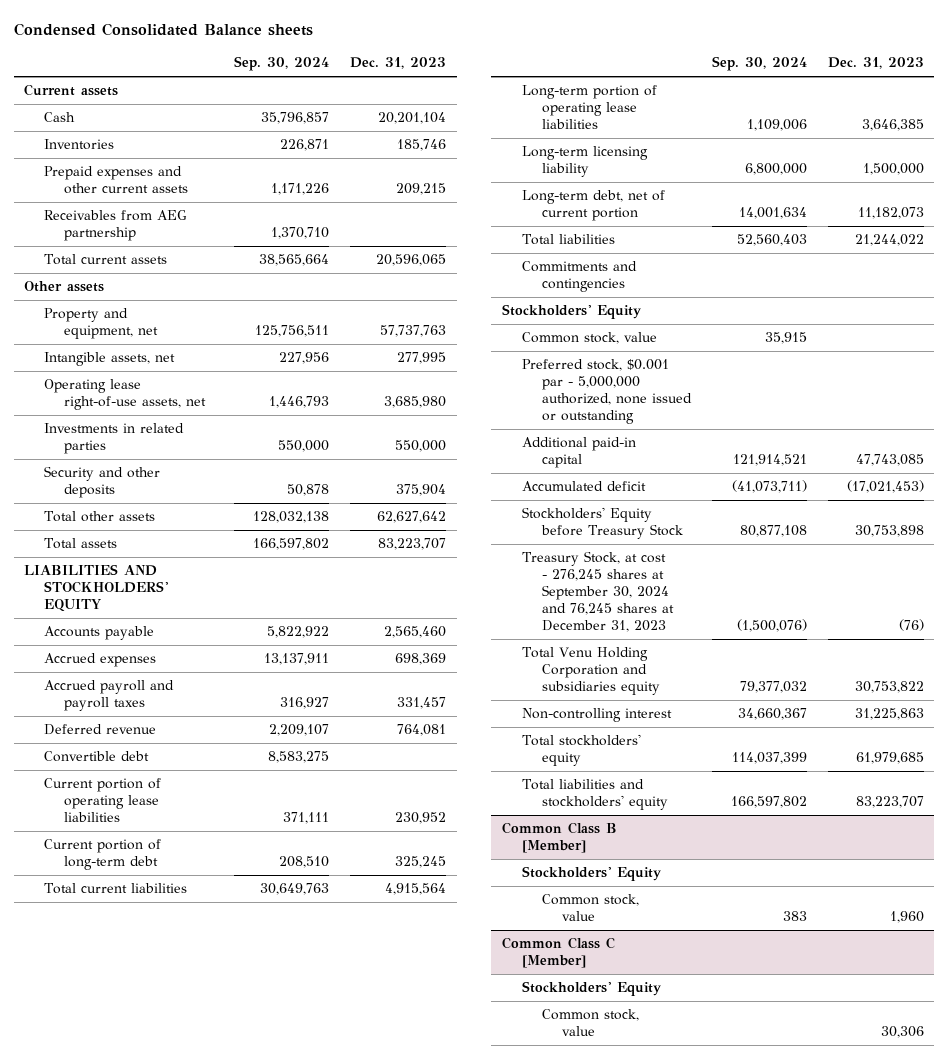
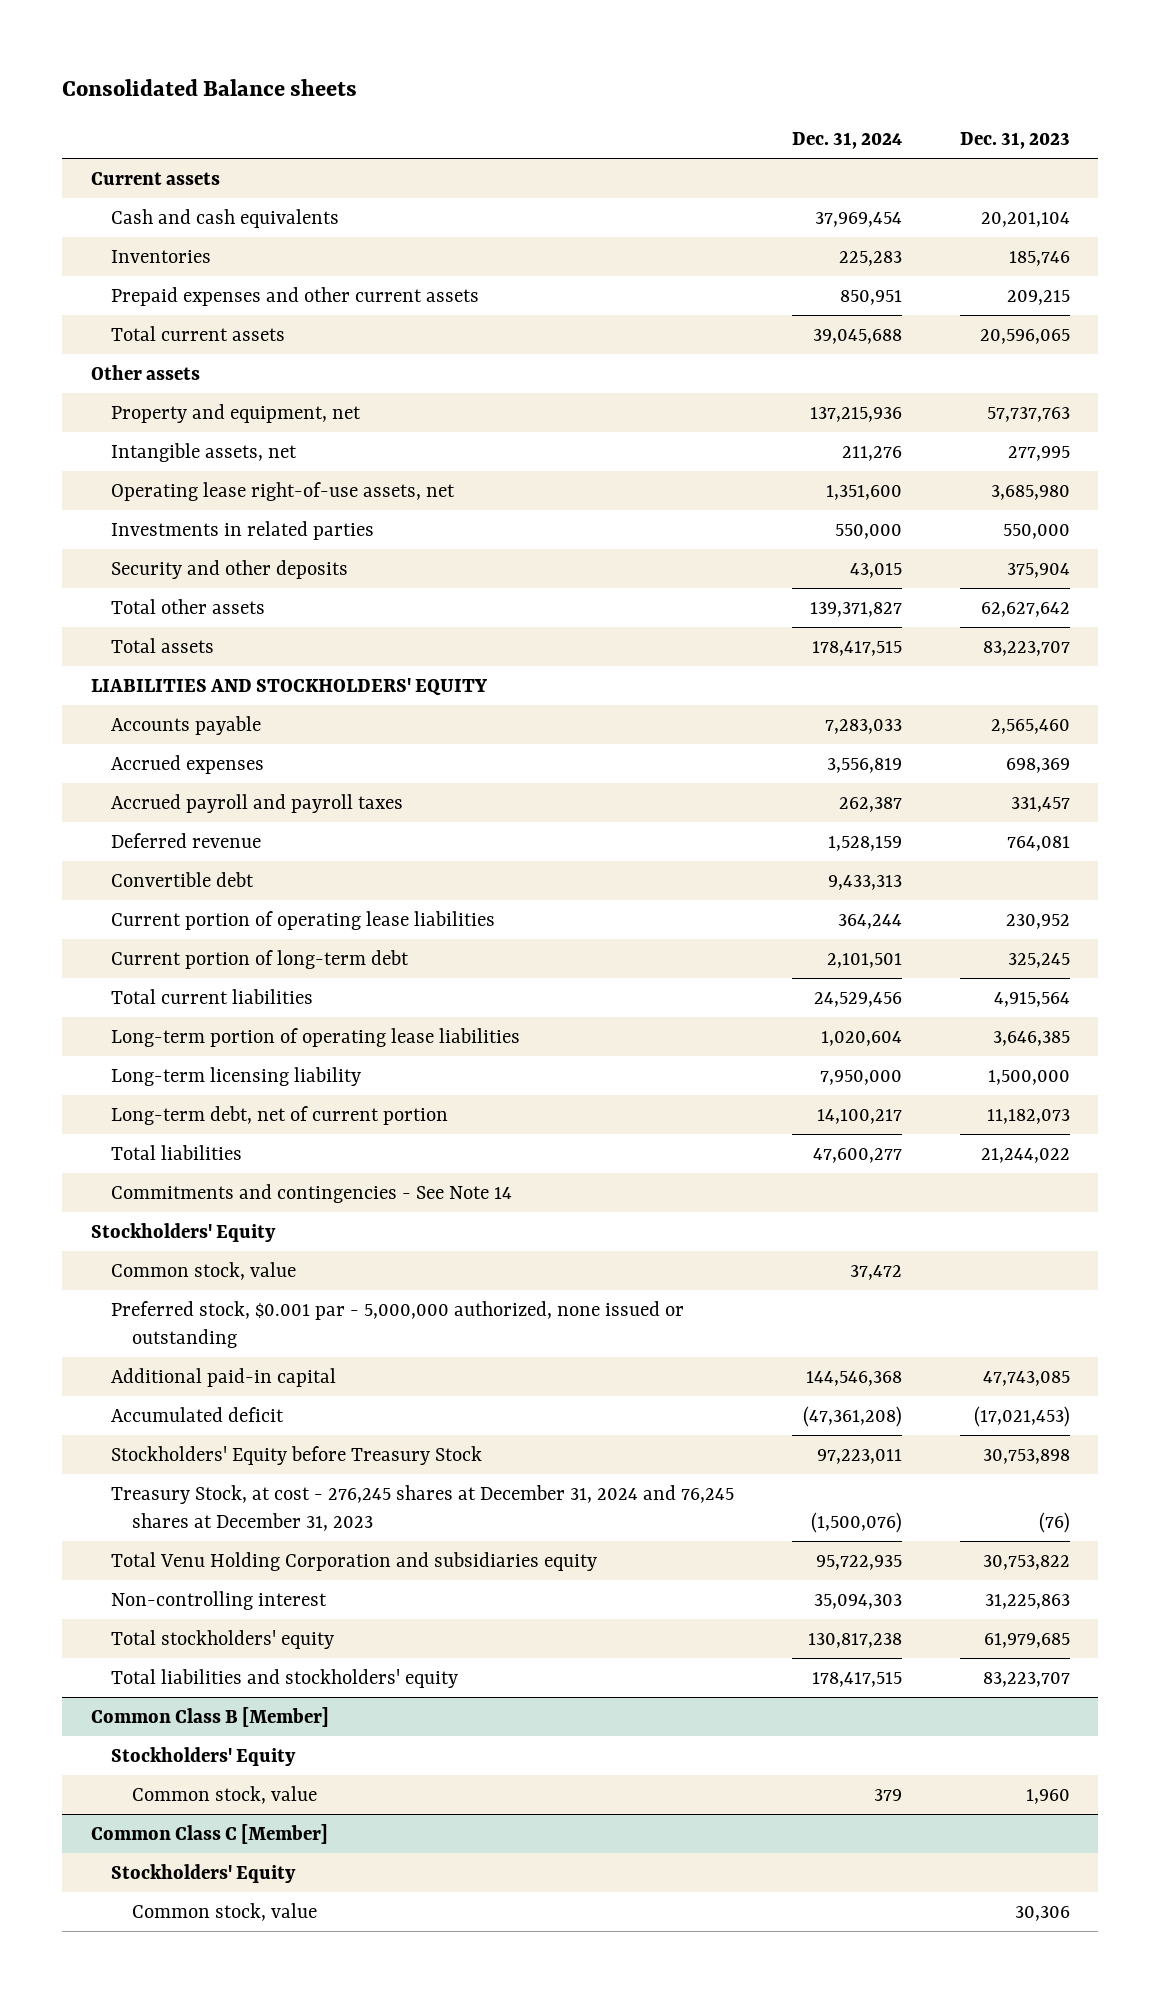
- Condensed Consolidated Balance sheets
+ Consolidated Balance sheets
- | Sep. 30, 2024 | Dec. 31, 2023
+ | Dec. 31, 2024 | Dec. 31, 2023
- Cash | 35,796,857 | 20,201,104
+ Cash and cash equivalents | 37,969,454 | 20,201,104
- Receivables from AEG partnership | 1,370,710 |
- Commitments and contingencies
+ Commitments and contingencies - See Note 14
- Treasury Stock, at cost - 276,245 shares at September 30, 2024 and 76,245 shares at December 31, 2023 | (1,500,076) | (76)
+ Treasury Stock, at cost - 276,245 shares at December 31, 2024 and 76,245 shares at December 31, 2023 | (1,500,076) | (76)

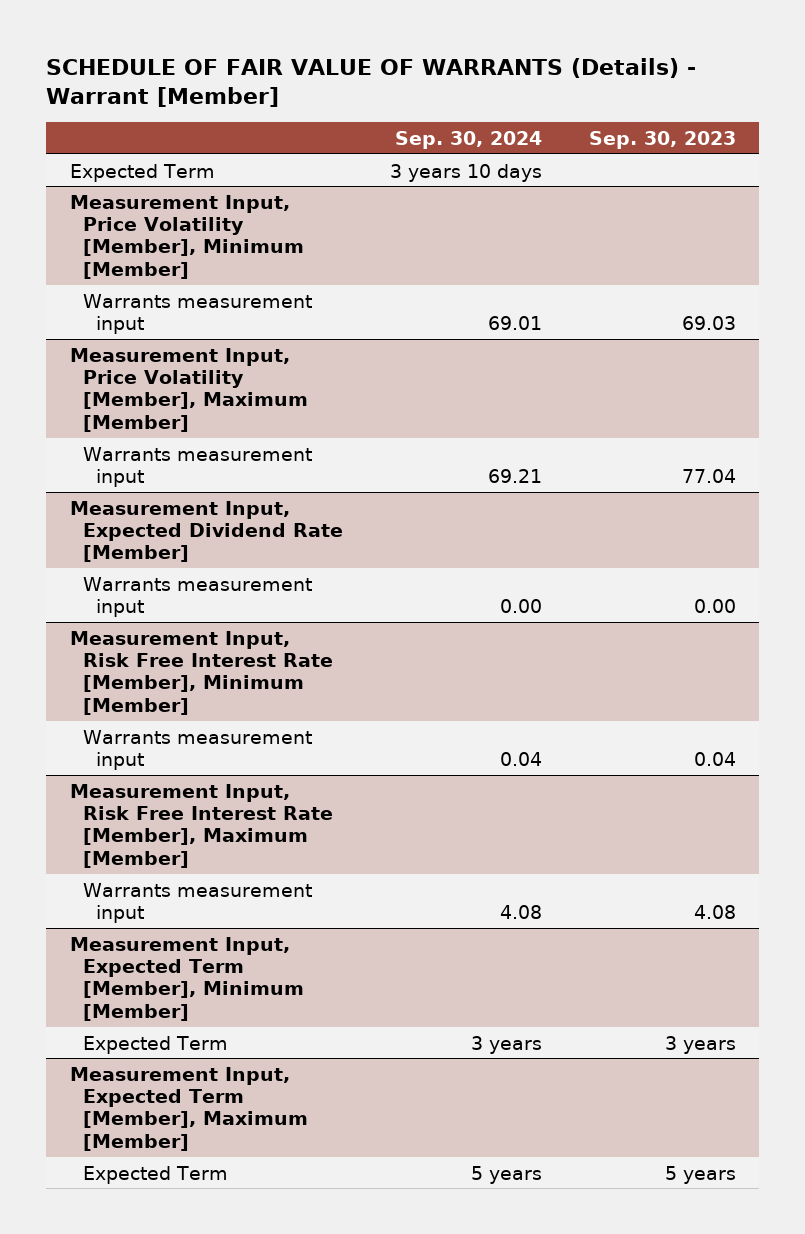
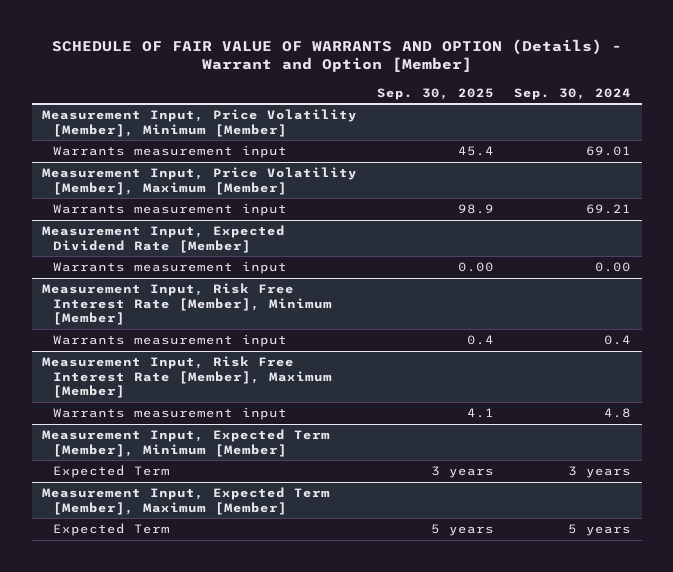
- SCHEDULE OF FAIR VALUE OF WARRANTS (Details) - Warrant [Member]
+ SCHEDULE OF FAIR VALUE OF WARRANTS AND OPTION (Details) - Warrant and Option [Member]
- | Sep. 30, 2024 | Sep. 30, 2023
+ | Sep. 30, 2025 | Sep. 30, 2024
- Expected Term | 3 years 10 days |
@ Measurement Input, Risk Free Interest Rate [Member], Minimum [Member]
- Warrants measurement input | 0.04 | 0.04
+ Warrants measurement input | 0.4 | 0.4
@ Measurement Input, Risk Free Interest Rate [Member], Maximum [Member]
- Warrants measurement input | 4.08 | 4.08
+ Warrants measurement input | 4.1 | 4.8

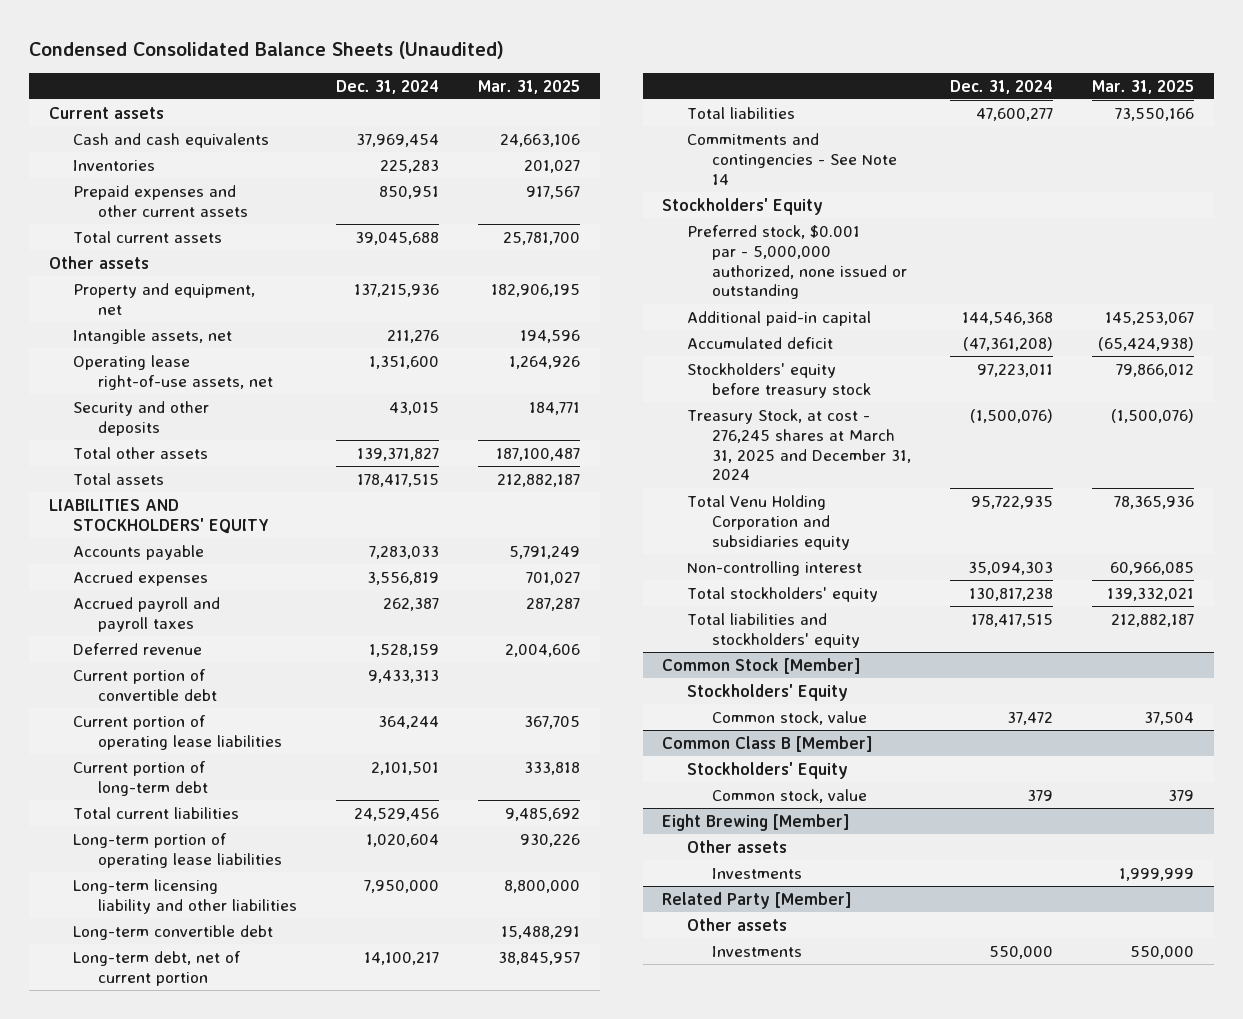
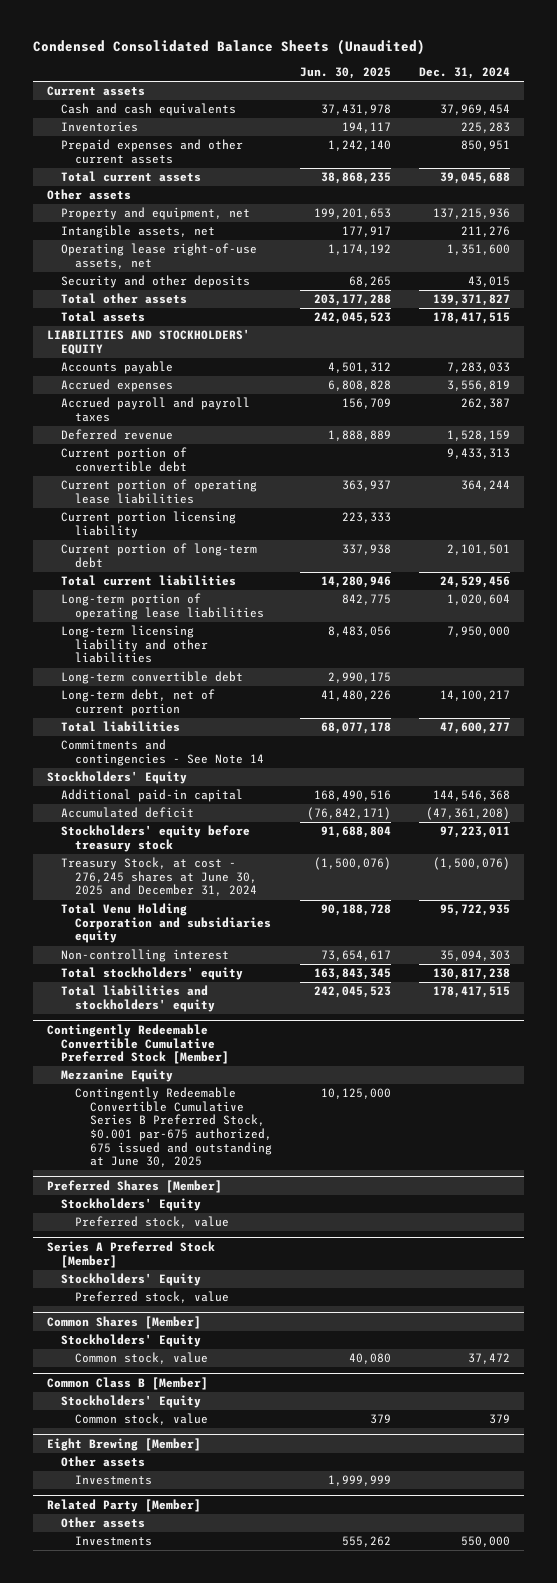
- | Dec. 31, 2024 | Mar. 31, 2025
+ | Jun. 30, 2025 | Dec. 31, 2024
+ Current portion licensing liability | 223,333 |
- Preferred stock, $0.001 par - 5,000,000 authorized, none issued or outstanding
- Treasury Stock, at cost - 276,245 shares at March 31, 2025 and December 31, 2024 | (1,500,076) | (1,500,076)
+ Treasury Stock, at cost - 276,245 shares at June 30, 2025 and December 31, 2024 | (1,500,076) | (1,500,076)
- Common Stock [Member]
+ Contingently Redeemable Convertible Cumulative Preferred Stock [Member]
+ Mezzanine Equity
+ Contingently Redeemable Convertible Cumulative Series B Preferred Stock, $0.001 par-675 authorized, 675 issued and outstanding at June 30, 2025 | 10,125,000 |
+ Preferred Shares [Member]
+ Preferred stock, value
+ Series A Preferred Stock [Member]
+ Stockholders' Equity
+ Preferred stock, value
+ Common Shares [Member]
+ Stockholders' Equity

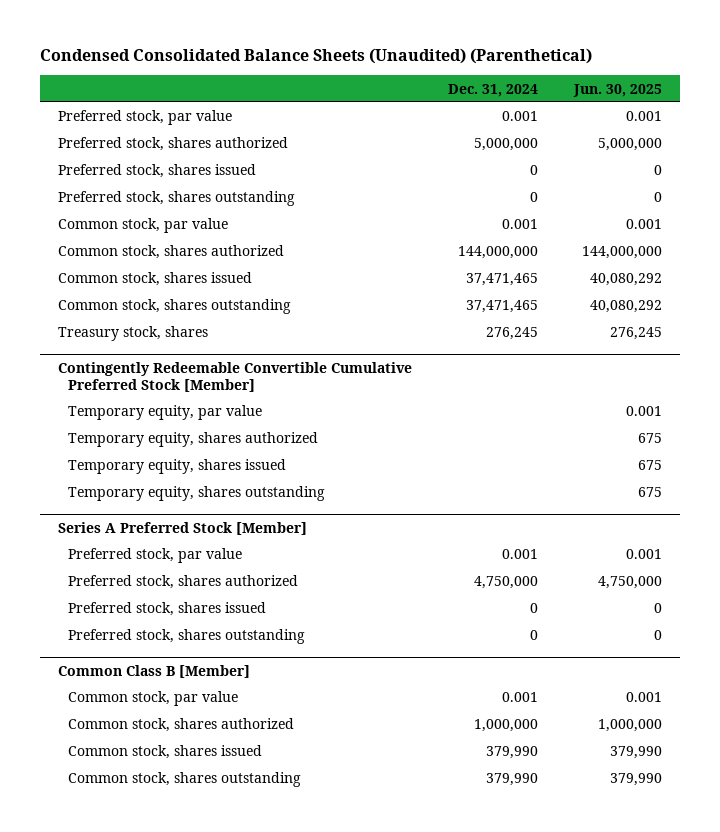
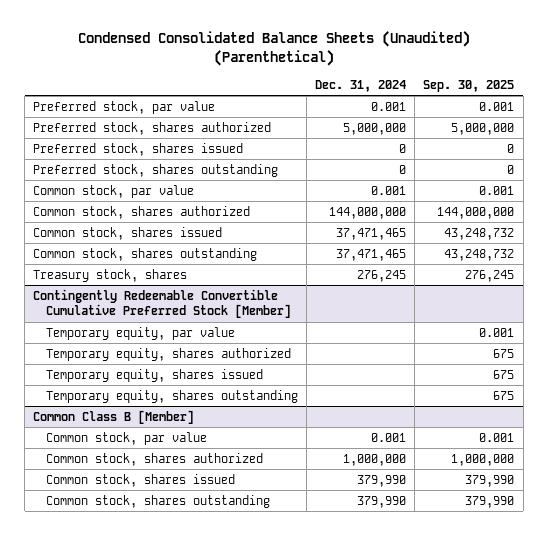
- | Dec. 31, 2024 | Jun. 30, 2025
+ | Dec. 31, 2024 | Sep. 30, 2025
- Series A Preferred Stock [Member]
- Preferred stock, par value | 0.001 | 0.001
- Preferred stock, shares authorized | 4,750,000 | 4,750,000
- Preferred stock, shares issued | 0 | 0
- Preferred stock, shares outstanding | 0 | 0

